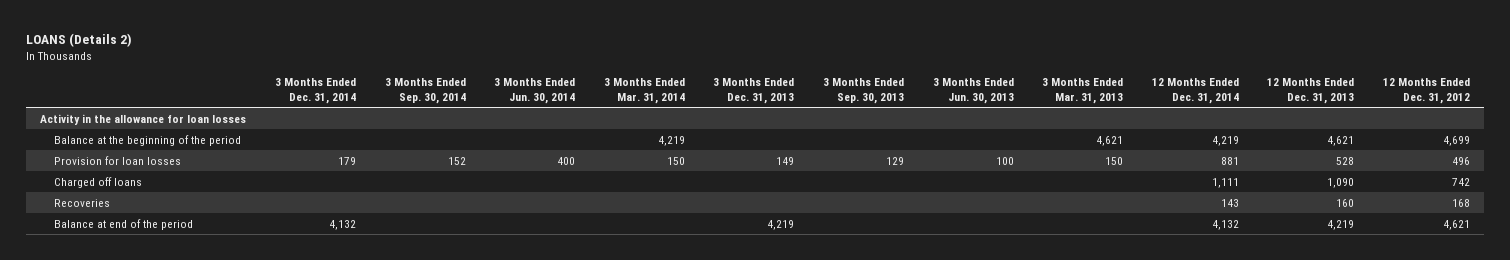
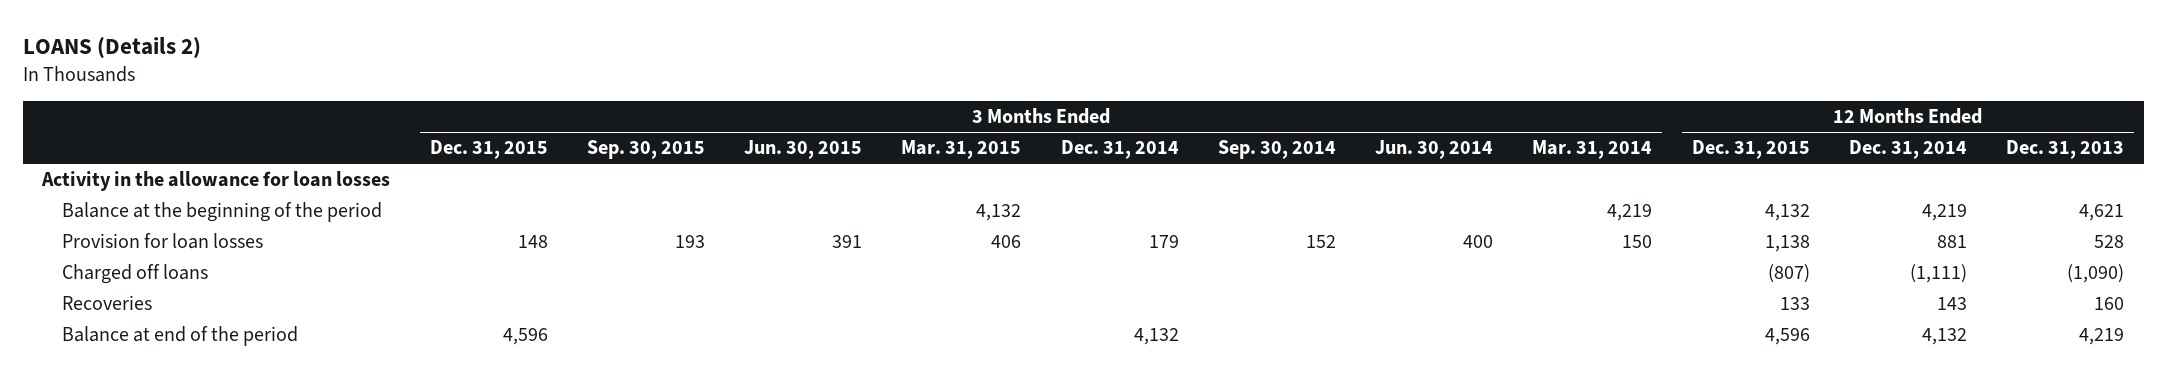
- | 3 Months Ended Dec. 31, 2014 | 3 Months Ended Sep. 30, 2014 | 3 Months Ended Jun. 30, 2014 | 3 Months Ended Mar. 31, 2014 | 3 Months Ended Dec. 31, 2013 | 3 Months Ended Sep. 30, 2013 | 3 Months Ended Jun. 30, 2013 | 3 Months Ended Mar. 31, 2013 | 12 Months Ended Dec. 31, 2014 | 12 Months Ended Dec. 31, 2013 | 12 Months Ended Dec. 31, 2012
+ | 3 Months Ended Dec. 31, 2015 | 3 Months Ended Sep. 30, 2015 | 3 Months Ended Jun. 30, 2015 | 3 Months Ended Mar. 31, 2015 | 3 Months Ended Dec. 31, 2014 | 3 Months Ended Sep. 30, 2014 | 3 Months Ended Jun. 30, 2014 | 3 Months Ended Mar. 31, 2014 | 12 Months Ended Dec. 31, 2015 | 12 Months Ended Dec. 31, 2014 | 12 Months Ended Dec. 31, 2013
- Charged off loans | | | | | | | | | 1,111 | 1,090 | 742
+ Charged off loans | | | | | | | | | (807) | (1,111) | (1,090)

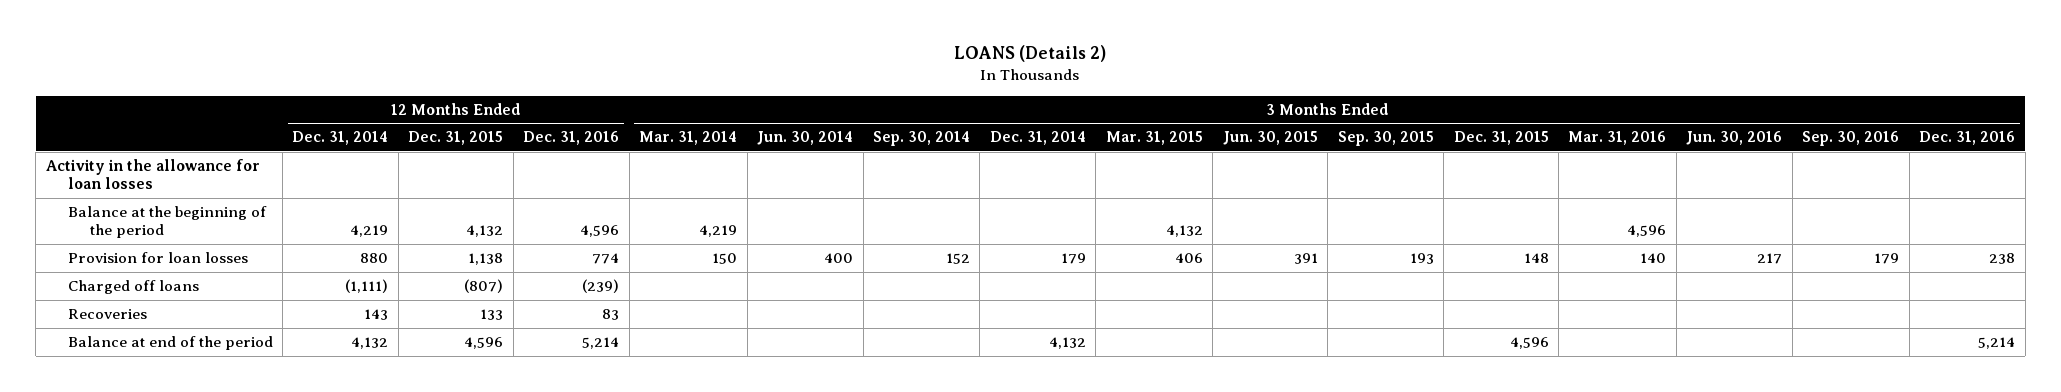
- | 3 Months Ended Dec. 31, 2015 | 3 Months Ended Sep. 30, 2015 | 3 Months Ended Jun. 30, 2015 | 3 Months Ended Mar. 31, 2015 | 3 Months Ended Dec. 31, 2014 | 3 Months Ended Sep. 30, 2014 | 3 Months Ended Jun. 30, 2014 | 3 Months Ended Mar. 31, 2014 | 12 Months Ended Dec. 31, 2015 | 12 Months Ended Dec. 31, 2014 | 12 Months Ended Dec. 31, 2013
+ | 12 Months Ended Dec. 31, 2014 | 12 Months Ended Dec. 31, 2015 | 12 Months Ended Dec. 31, 2016 | 3 Months Ended Mar. 31, 2014 | 3 Months Ended Jun. 30, 2014 | 3 Months Ended Sep. 30, 2014 | 3 Months Ended Dec. 31, 2014 | 3 Months Ended Mar. 31, 2015 | 3 Months Ended Jun. 30, 2015 | 3 Months Ended Sep. 30, 2015 | 3 Months Ended Dec. 31, 2015 | 3 Months Ended Mar. 31, 2016 | 3 Months Ended Jun. 30, 2016 | 3 Months Ended Sep. 30, 2016 | 3 Months Ended Dec. 31, 2016
- Provision for loan losses | 148 | 193 | 391 | 406 | 179 | 152 | 400 | 150 | 1,138 | 881 | 528
+ Provision for loan losses | 880 | 1,138 | 774 | 150 | 400 | 152 | 179 | 406 | 391 | 193 | 148 | 140 | 217 | 179 | 238

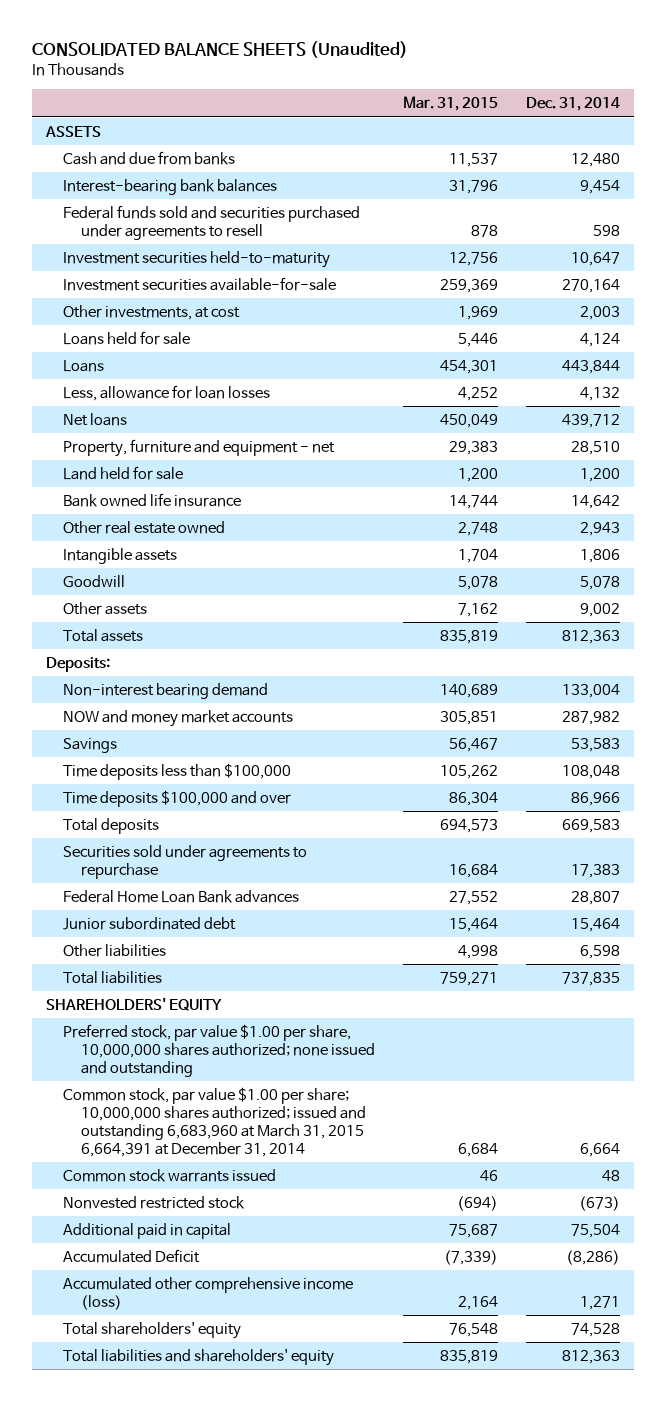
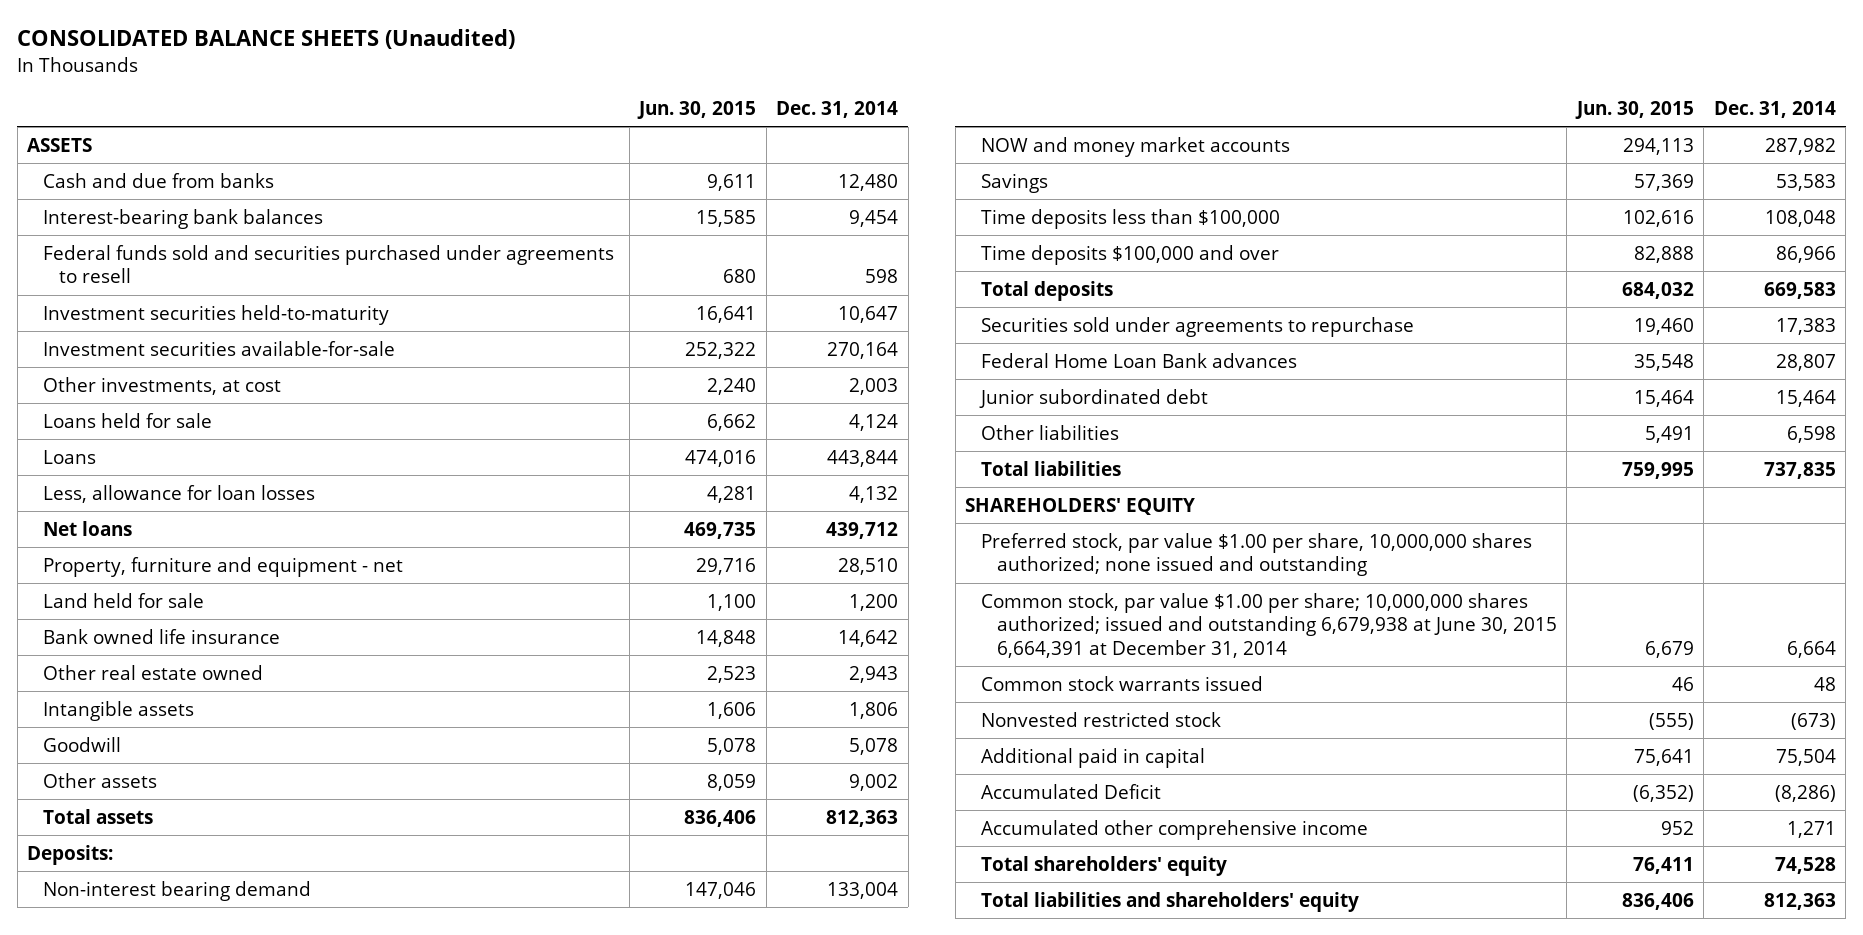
- | Mar. 31, 2015 | Dec. 31, 2014
+ | Jun. 30, 2015 | Dec. 31, 2014
- Common stock, par value $1.00 per share; 10,000,000 shares authorized; issued and outstanding 6,683,960 at March 31, 2015 6,664,391 at December 31, 2014 | 6,684 | 6,664
+ Common stock, par value $1.00 per share; 10,000,000 shares authorized; issued and outstanding 6,679,938 at June 30, 2015 6,664,391 at December 31, 2014 | 6,679 | 6,664
- Accumulated other comprehensive income (loss) | 2,164 | 1,271
+ Accumulated other comprehensive income | 952 | 1,271

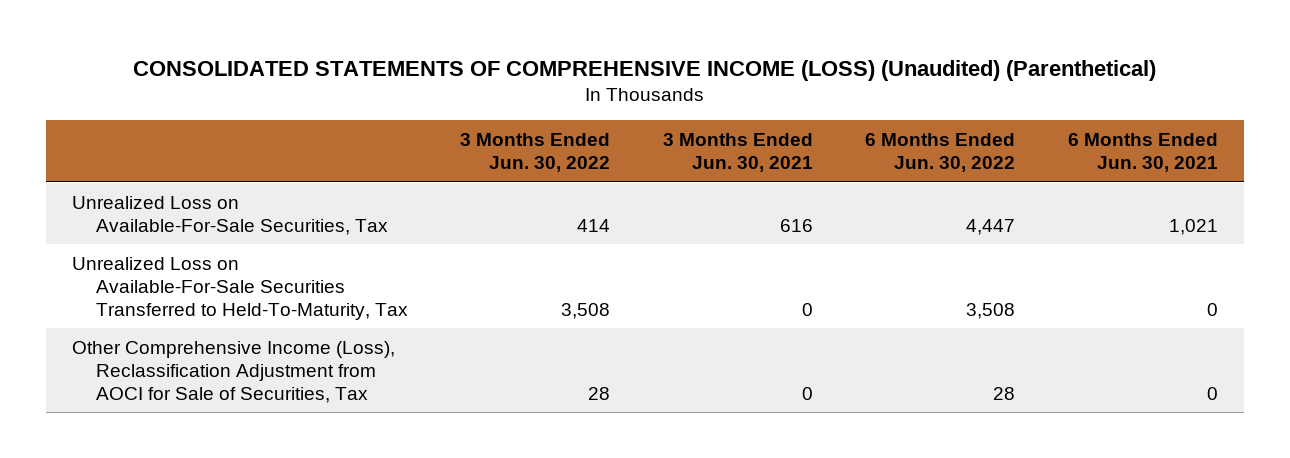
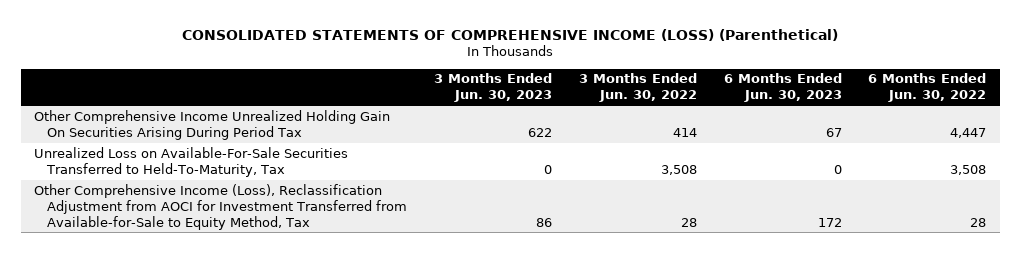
- CONSOLIDATED STATEMENTS OF COMPREHENSIVE INCOME (LOSS) (Unaudited) (Parenthetical)
+ CONSOLIDATED STATEMENTS OF COMPREHENSIVE INCOME (LOSS) (Parenthetical)
- | 3 Months Ended Jun. 30, 2022 | 3 Months Ended Jun. 30, 2021 | 6 Months Ended Jun. 30, 2022 | 6 Months Ended Jun. 30, 2021
+ | 3 Months Ended Jun. 30, 2023 | 3 Months Ended Jun. 30, 2022 | 6 Months Ended Jun. 30, 2023 | 6 Months Ended Jun. 30, 2022
- Unrealized Loss on Available-For-Sale Securities, Tax | 414 | 616 | 4,447 | 1,021
+ Other Comprehensive Income Unrealized Holding Gain On Securities Arising During Period Tax | 622 | 414 | 67 | 4,447
- Other Comprehensive Income (Loss), Reclassification Adjustment from AOCI for Sale of Securities, Tax | 28 | 0 | 28 | 0
+ Other Comprehensive Income (Loss), Reclassification Adjustment from AOCI for Investment Transferred from Available-for-Sale to Equity Method, Tax | 86 | 28 | 172 | 28

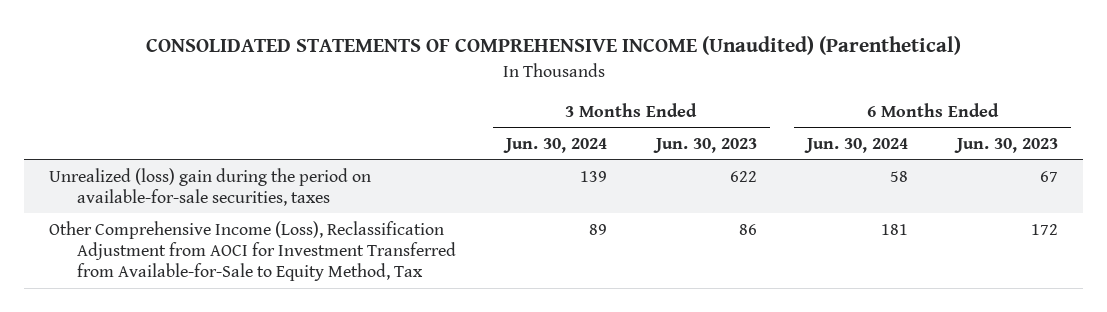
- CONSOLIDATED STATEMENTS OF COMPREHENSIVE INCOME (LOSS) (Parenthetical)
+ CONSOLIDATED STATEMENTS OF COMPREHENSIVE INCOME (Unaudited) (Parenthetical)
- | 3 Months Ended Jun. 30, 2023 | 3 Months Ended Jun. 30, 2022 | 6 Months Ended Jun. 30, 2023 | 6 Months Ended Jun. 30, 2022
+ | 3 Months Ended Jun. 30, 2024 | 3 Months Ended Jun. 30, 2023 | 6 Months Ended Jun. 30, 2024 | 6 Months Ended Jun. 30, 2023
- Other Comprehensive Income Unrealized Holding Gain On Securities Arising During Period Tax | 622 | 414 | 67 | 4,447
- Unrealized Loss on Available-For-Sale Securities Transferred to Held-To-Maturity, Tax | 0 | 3,508 | 0 | 3,508
+ Unrealized (loss) gain during the period on available-for-sale securities, taxes | 139 | 622 | 58 | 67

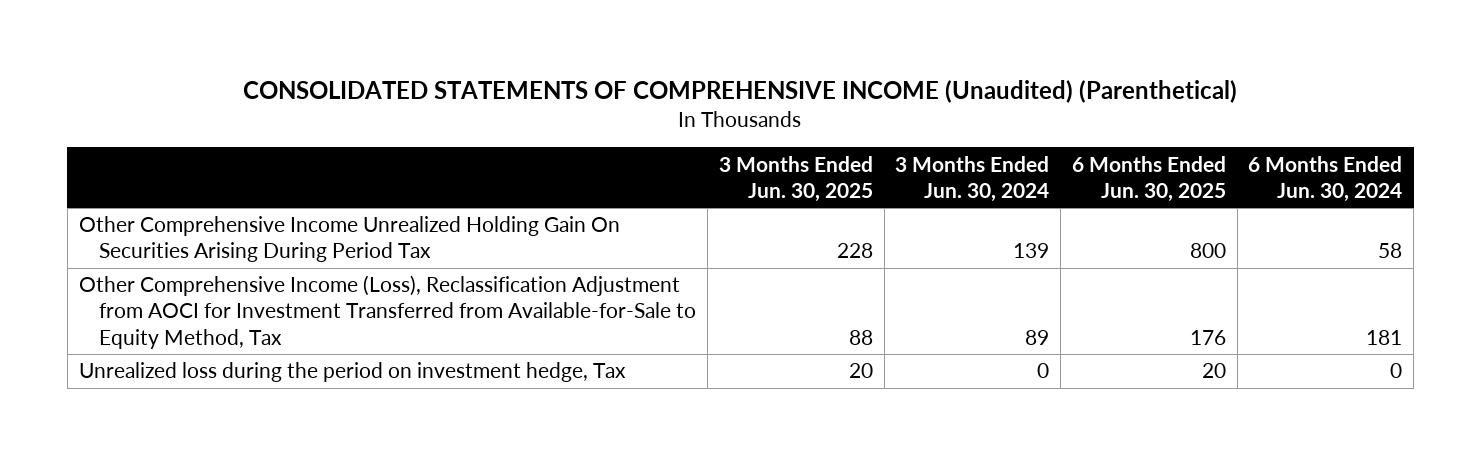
- | 3 Months Ended Jun. 30, 2024 | 3 Months Ended Jun. 30, 2023 | 6 Months Ended Jun. 30, 2024 | 6 Months Ended Jun. 30, 2023
+ | 3 Months Ended Jun. 30, 2025 | 3 Months Ended Jun. 30, 2024 | 6 Months Ended Jun. 30, 2025 | 6 Months Ended Jun. 30, 2024
- Unrealized (loss) gain during the period on available-for-sale securities, taxes | 139 | 622 | 58 | 67
+ Other Comprehensive Income Unrealized Holding Gain On Securities Arising During Period Tax | 228 | 139 | 800 | 58
+ Unrealized loss during the period on investment hedge, Tax | 20 | 0 | 20 | 0

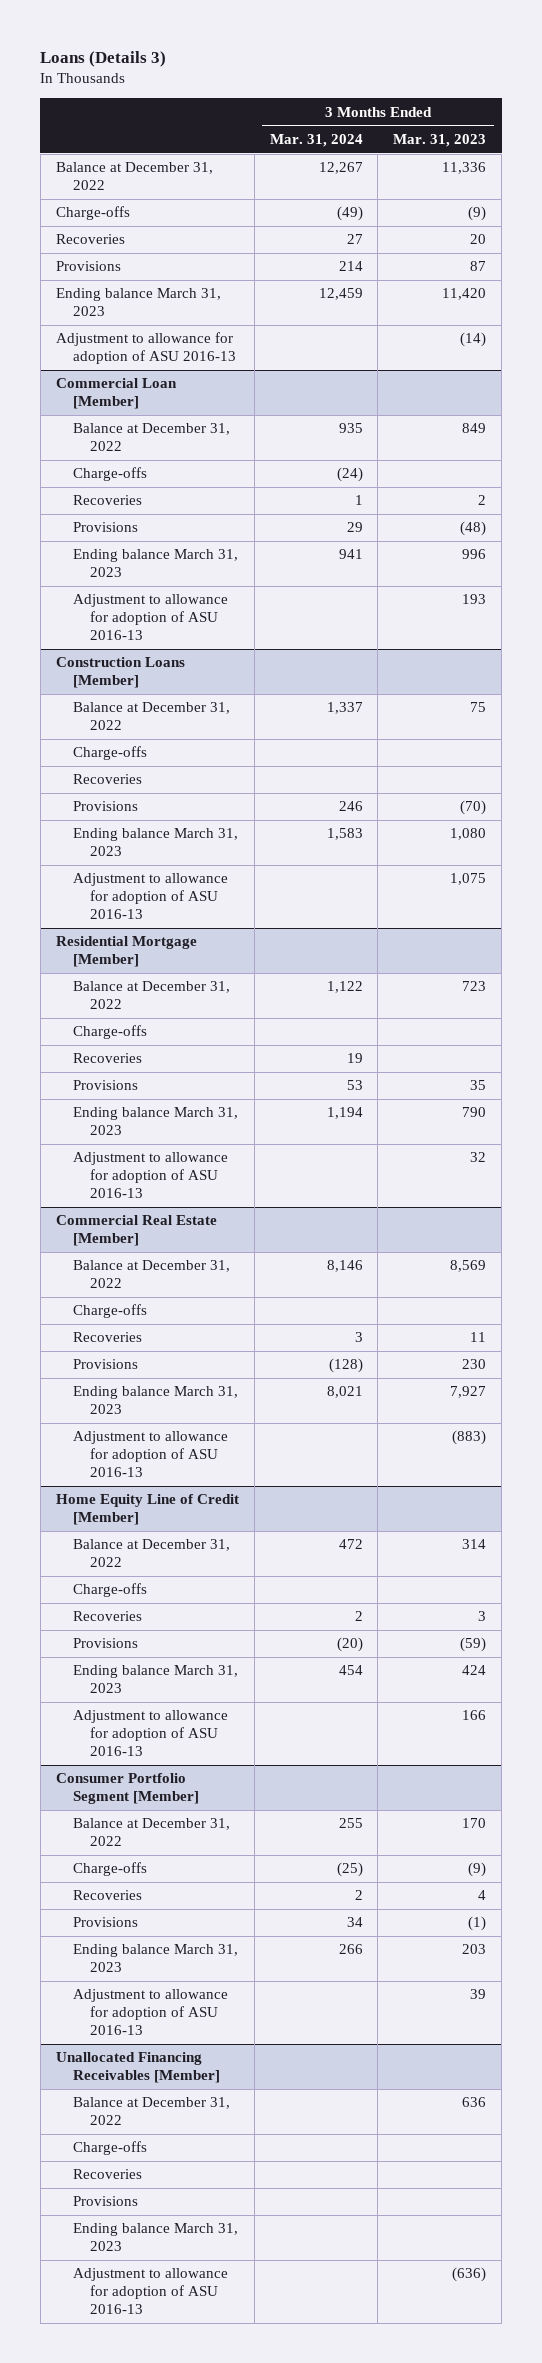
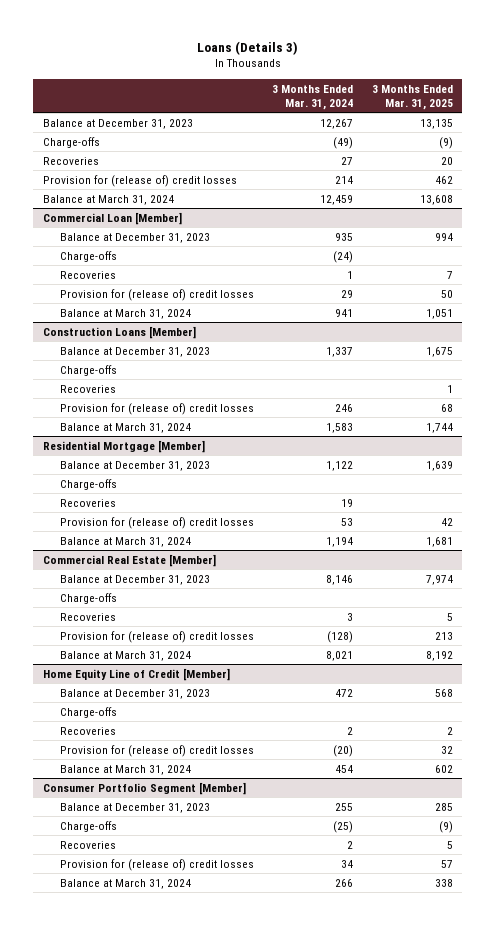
- | 3 Months Ended Mar. 31, 2024 | 3 Months Ended Mar. 31, 2023
+ | 3 Months Ended Mar. 31, 2024 | 3 Months Ended Mar. 31, 2025
- Balance at December 31, 2022 | 12,267 | 11,336
+ Balance at December 31, 2023 | 12,267 | 13,135
- Provisions | 214 | 87
- Ending balance March 31, 2023 | 12,459 | 11,420
- Adjustment to allowance for adoption of ASU 2016-13 | | (14)
+ Provision for (release of) credit losses | 214 | 462
+ Balance at March 31, 2024 | 12,459 | 13,608
@ Commercial Loan [Member]
- Balance at December 31, 2022 | 935 | 849
+ Balance at December 31, 2023 | 935 | 994
- Provisions | 29 | (48)
- Ending balance March 31, 2023 | 941 | 996
- Adjustment to allowance for adoption of ASU 2016-13 | | 193
+ Provision for (release of) credit losses | 29 | 50
+ Balance at March 31, 2024 | 941 | 1,051
@ Construction Loans [Member]
- Balance at December 31, 2022 | 1,337 | 75
+ Balance at December 31, 2023 | 1,337 | 1,675
- Provisions | 246 | (70)
- Ending balance March 31, 2023 | 1,583 | 1,080
- Adjustment to allowance for adoption of ASU 2016-13 | | 1,075
+ Provision for (release of) credit losses | 246 | 68
+ Balance at March 31, 2024 | 1,583 | 1,744
@ Residential Mortgage [Member]
- Balance at December 31, 2022 | 1,122 | 723
+ Balance at December 31, 2023 | 1,122 | 1,639
- Provisions | 53 | 35
- Ending balance March 31, 2023 | 1,194 | 790
- Adjustment to allowance for adoption of ASU 2016-13 | | 32
+ Provision for (release of) credit losses | 53 | 42
+ Balance at March 31, 2024 | 1,194 | 1,681
@ Commercial Real Estate [Member]
- Balance at December 31, 2022 | 8,146 | 8,569
+ Balance at December 31, 2023 | 8,146 | 7,974
- Provisions | (128) | 230
- Ending balance March 31, 2023 | 8,021 | 7,927
- Adjustment to allowance for adoption of ASU 2016-13 | | (883)
+ Provision for (release of) credit losses | (128) | 213
+ Balance at March 31, 2024 | 8,021 | 8,192
@ Home Equity Line of Credit [Member]
- Balance at December 31, 2022 | 472 | 314
+ Balance at December 31, 2023 | 472 | 568
- Provisions | (20) | (59)
- Ending balance March 31, 2023 | 454 | 424
- Adjustment to allowance for adoption of ASU 2016-13 | | 166
+ Provision for (release of) credit losses | (20) | 32
+ Balance at March 31, 2024 | 454 | 602
@ Consumer Portfolio Segment [Member]
- Balance at December 31, 2022 | 255 | 170
+ Balance at December 31, 2023 | 255 | 285
- Provisions | 34 | (1)
- Ending balance March 31, 2023 | 266 | 203
- Adjustment to allowance for adoption of ASU 2016-13 | | 39
- Unallocated Financing Receivables [Member]
- Balance at December 31, 2022 | | 636
- Charge-offs
- Recoveries
- Provisions
- Ending balance March 31, 2023
- Adjustment to allowance for adoption of ASU 2016-13 | | (636)
@ Consumer Portfolio Segment [Member]
+ Provision for (release of) credit losses | 34 | 57
+ Balance at March 31, 2024 | 266 | 338

